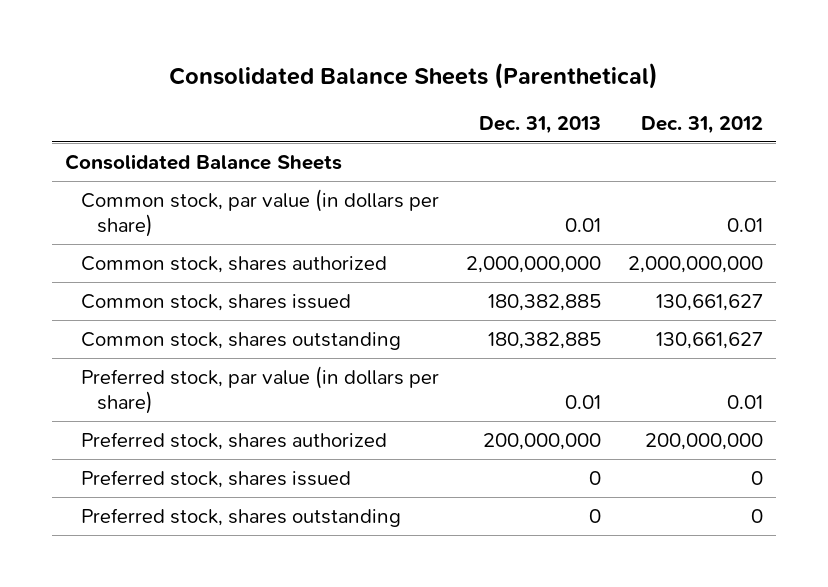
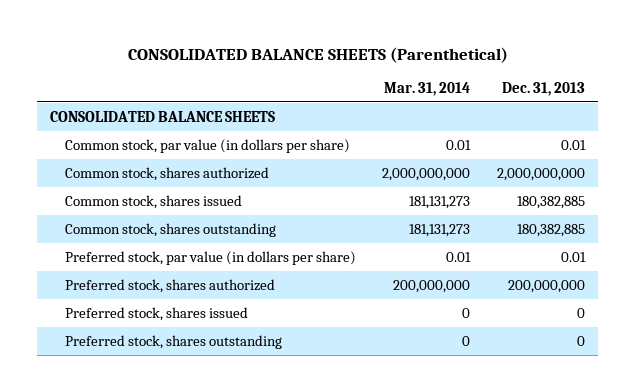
- Consolidated Balance Sheets (Parenthetical)
+ CONSOLIDATED BALANCE SHEETS (Parenthetical)
- | Dec. 31, 2013 | Dec. 31, 2012
+ | Mar. 31, 2014 | Dec. 31, 2013
- Consolidated Balance Sheets
+ CONSOLIDATED BALANCE SHEETS

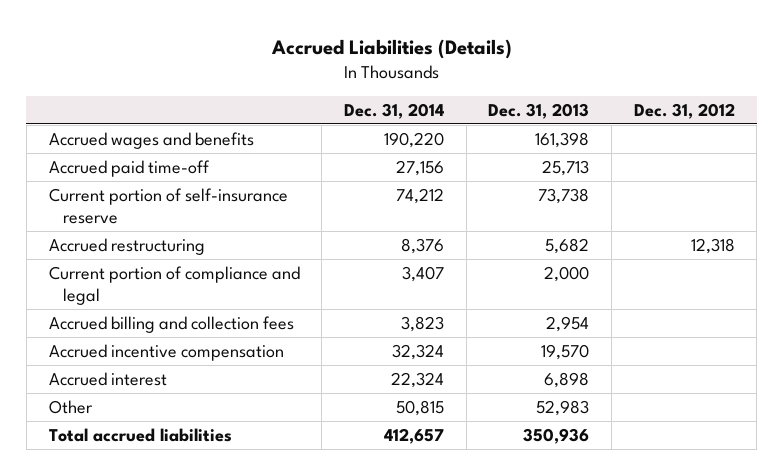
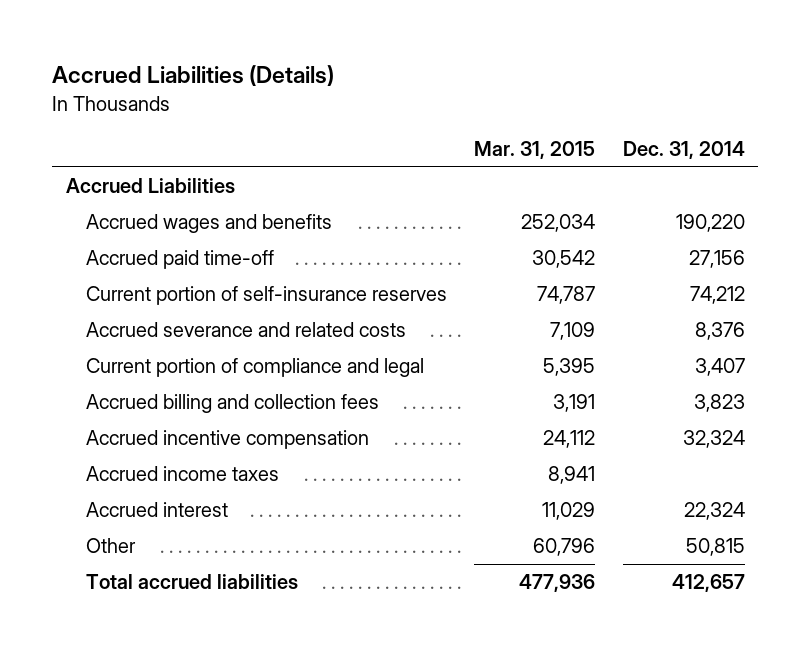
- | Dec. 31, 2014 | Dec. 31, 2013 | Dec. 31, 2012
+ | Mar. 31, 2015 | Dec. 31, 2014
+ Accrued Liabilities
- Current portion of self-insurance reserve | 74,212 | 73,738 |
- Accrued restructuring | 8,376 | 5,682 | 12,318
+ Current portion of self-insurance reserves | 74,787 | 74,212
+ Accrued severance and related costs | 7,109 | 8,376
+ Accrued income taxes | 8,941 |

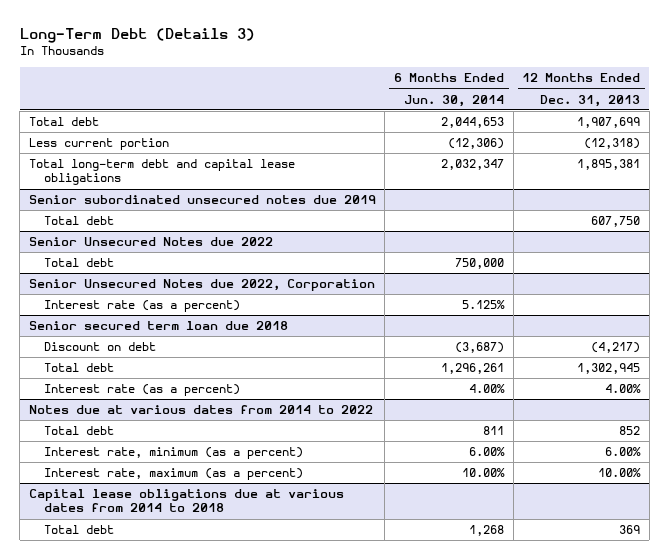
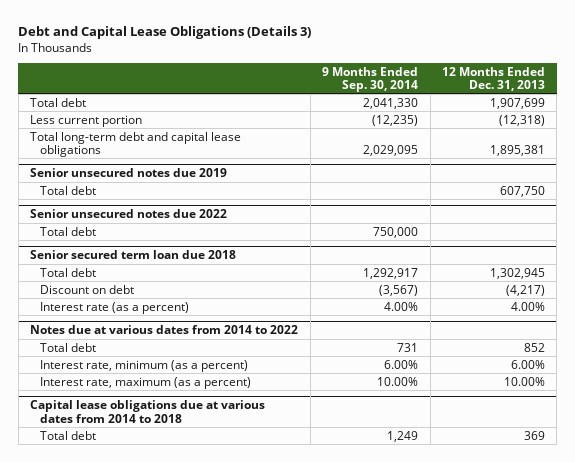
- Long-Term Debt (Details 3)
+ Debt and Capital Lease Obligations (Details 3)
- | 6 Months Ended Jun. 30, 2014 | 12 Months Ended Dec. 31, 2013
+ | 9 Months Ended Sep. 30, 2014 | 12 Months Ended Dec. 31, 2013
- Senior subordinated unsecured notes due 2019
+ Senior unsecured notes due 2019
- Senior Unsecured Notes due 2022
+ Senior unsecured notes due 2022
- Senior Unsecured Notes due 2022, Corporation
- Interest rate (as a percent) | 5.125% |
@ Senior secured term loan due 2018
moved down: Discount on debt | (3,567) | (4,217)

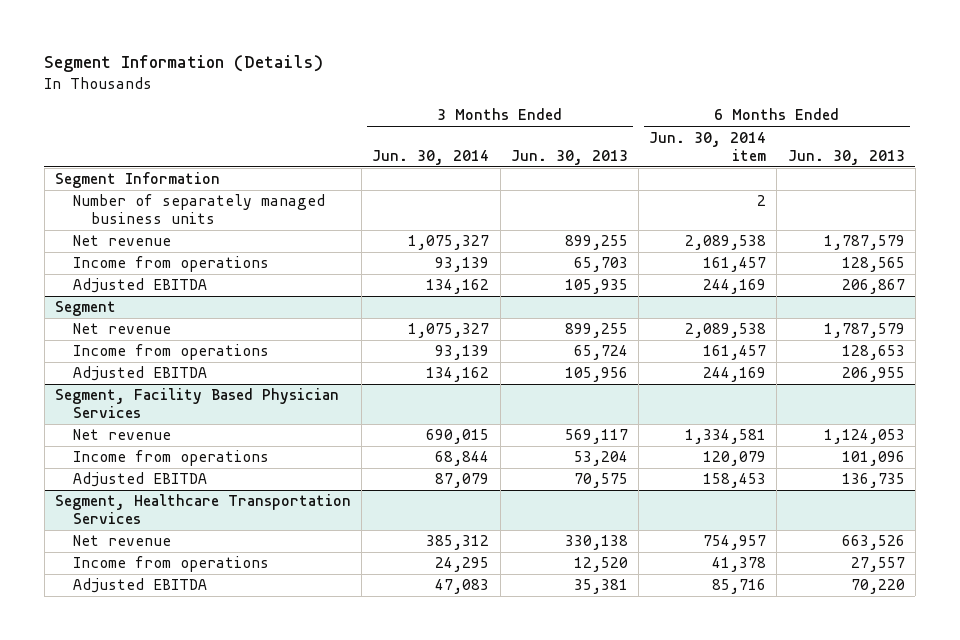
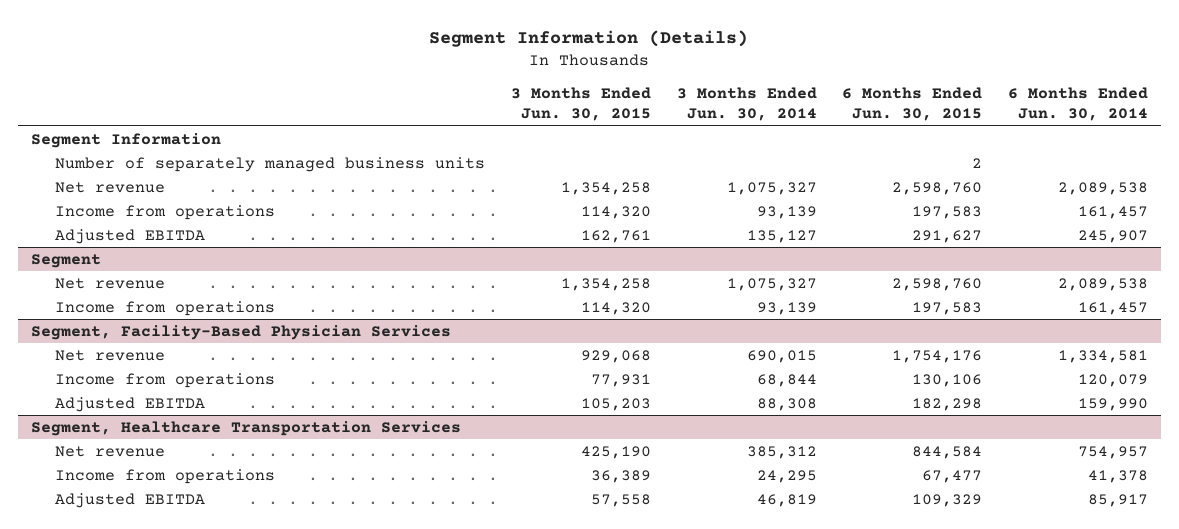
- | 3 Months Ended Jun. 30, 2014 | 3 Months Ended Jun. 30, 2013 | 6 Months Ended Jun. 30, 2014 item | 6 Months Ended Jun. 30, 2013
+ | 3 Months Ended Jun. 30, 2015 | 3 Months Ended Jun. 30, 2014 | 6 Months Ended Jun. 30, 2015 | 6 Months Ended Jun. 30, 2014
- Adjusted EBITDA | 134,162 | 105,935 | 244,169 | 206,867
+ Adjusted EBITDA | 162,761 | 135,127 | 291,627 | 245,907
@ Segment
- Adjusted EBITDA | 134,162 | 105,956 | 244,169 | 206,955
- Segment, Facility Based Physician Services
+ Segment, Facility-Based Physician Services
- Adjusted EBITDA | 87,079 | 70,575 | 158,453 | 136,735
+ Adjusted EBITDA | 105,203 | 88,308 | 182,298 | 159,990
@ Segment, Healthcare Transportation Services
- Adjusted EBITDA | 47,083 | 35,381 | 85,716 | 70,220
+ Adjusted EBITDA | 57,558 | 46,819 | 109,329 | 85,917

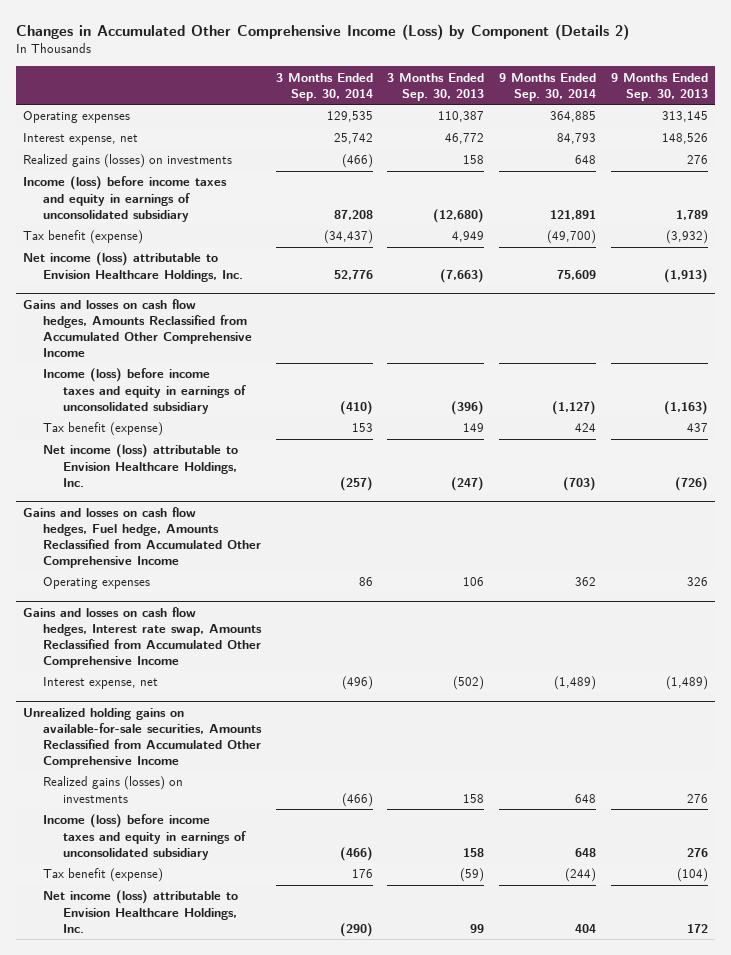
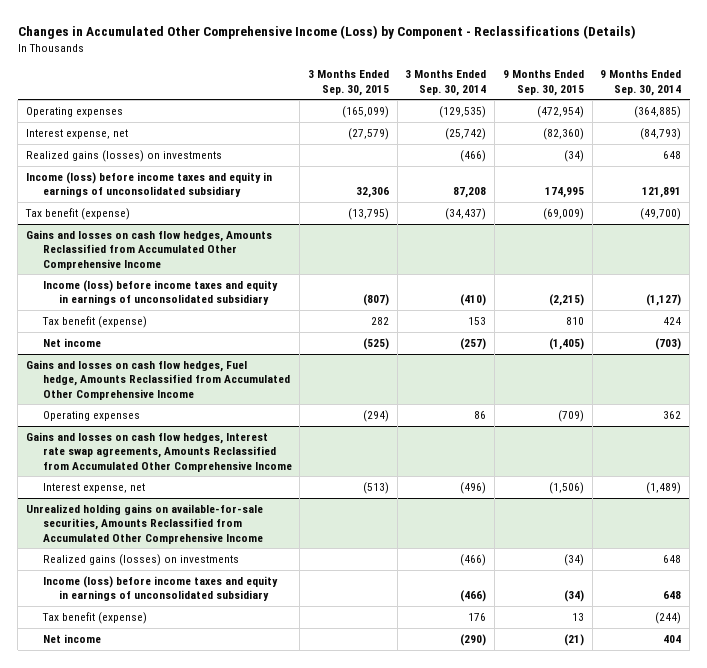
- Changes in Accumulated Other Comprehensive Income (Loss) by Component (Details 2)
+ Changes in Accumulated Other Comprehensive Income (Loss) by Component - Reclassifications (Details)
- | 3 Months Ended Sep. 30, 2014 | 3 Months Ended Sep. 30, 2013 | 9 Months Ended Sep. 30, 2014 | 9 Months Ended Sep. 30, 2013
+ | 3 Months Ended Sep. 30, 2015 | 3 Months Ended Sep. 30, 2014 | 9 Months Ended Sep. 30, 2015 | 9 Months Ended Sep. 30, 2014
- Operating expenses | 129,535 | 110,387 | 364,885 | 313,145
- Interest expense, net | 25,742 | 46,772 | 84,793 | 148,526
+ Operating expenses | (165,099) | (129,535) | (472,954) | (364,885)
+ Interest expense, net | (27,579) | (25,742) | (82,360) | (84,793)
- Net income (loss) attributable to Envision Healthcare Holdings, Inc. | 52,776 | (7,663) | 75,609 | (1,913)
@ Gains and losses on cash flow hedges, Amounts Reclassified from Accumulated Other Comprehensive Income
- Net income (loss) attributable to Envision Healthcare Holdings, Inc. | (257) | (247) | (703) | (726)
+ Net income | (525) | (257) | (1,405) | (703)
- Gains and losses on cash flow hedges, Interest rate swap, Amounts Reclassified from Accumulated Other Comprehensive Income
+ Gains and losses on cash flow hedges, Interest rate swap agreements, Amounts Reclassified from Accumulated Other Comprehensive Income
@ Unrealized holding gains on available-for-sale securities, Amounts Reclassified from Accumulated Other Comprehensive Income
- Net income (loss) attributable to Envision Healthcare Holdings, Inc. | (290) | 99 | 404 | 172
+ Net income | | (290) | (21) | 404

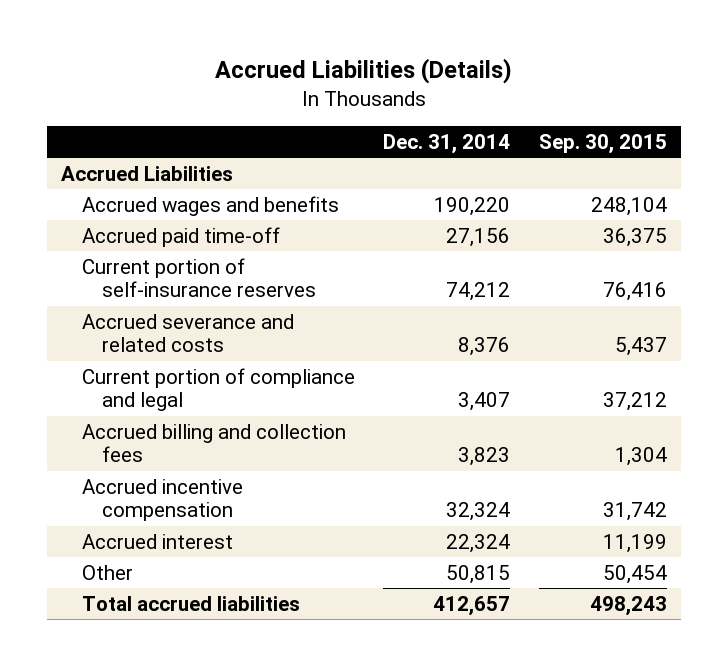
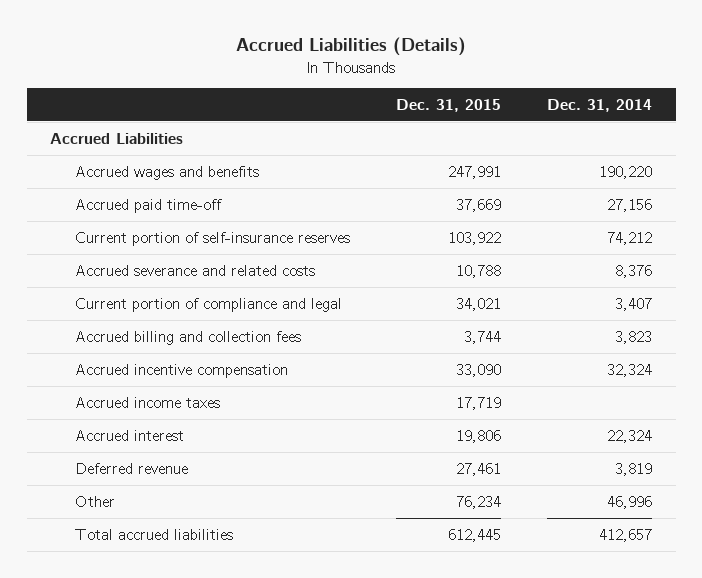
- | Dec. 31, 2014 | Sep. 30, 2015
+ | Dec. 31, 2015 | Dec. 31, 2014
+ Accrued income taxes | 17,719 |
- Other | 50,815 | 50,454
+ Deferred revenue | 27,461 | 3,819
+ Other | 76,234 | 46,996

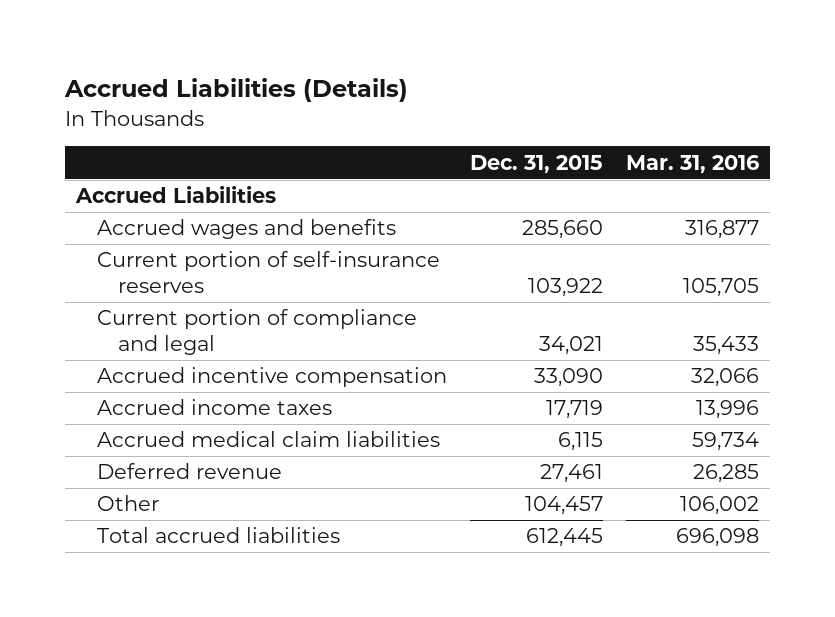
- | Dec. 31, 2015 | Dec. 31, 2014
+ | Dec. 31, 2015 | Mar. 31, 2016
- Accrued wages and benefits | 247,991 | 190,220
- Accrued paid time-off | 37,669 | 27,156
+ Accrued wages and benefits | 285,660 | 316,877
- Accrued severance and related costs | 10,788 | 8,376
- Accrued billing and collection fees | 3,744 | 3,823
- Accrued interest | 19,806 | 22,324
+ Accrued medical claim liabilities | 6,115 | 59,734
- Other | 76,234 | 46,996
+ Other | 104,457 | 106,002

